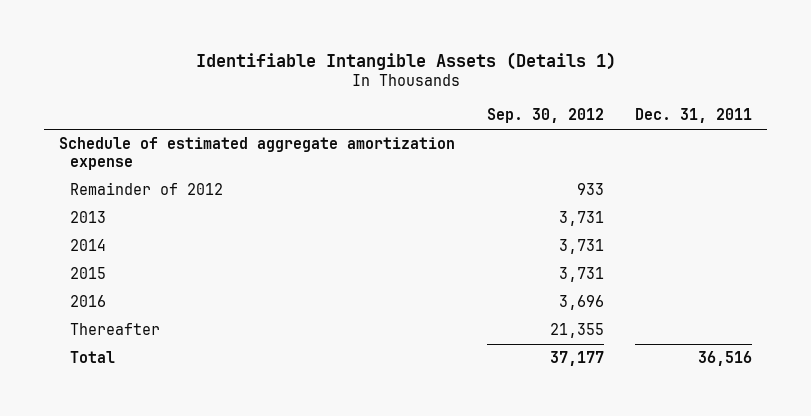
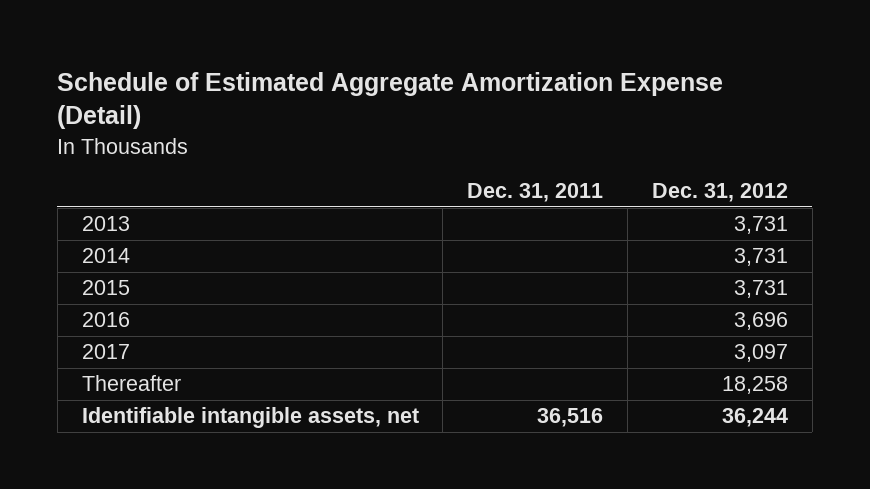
- Identifiable Intangible Assets (Details 1)
+ Schedule of Estimated Aggregate Amortization Expense (Detail)
- | Sep. 30, 2012 | Dec. 31, 2011
+ | Dec. 31, 2011 | Dec. 31, 2012
- Schedule of estimated aggregate amortization expense
- Remainder of 2012 | 933 |
+ 2017 | | 3,097
- Total | 37,177 | 36,516
+ Identifiable intangible assets, net | 36,516 | 36,244

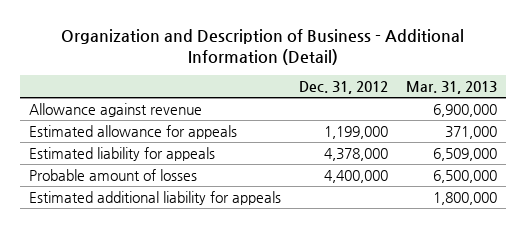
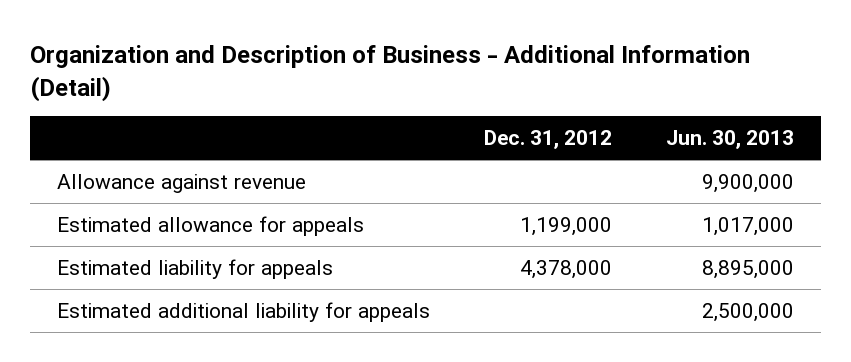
- | Dec. 31, 2012 | Mar. 31, 2013
+ | Dec. 31, 2012 | Jun. 30, 2013
- Probable amount of losses | 4,400,000 | 6,500,000

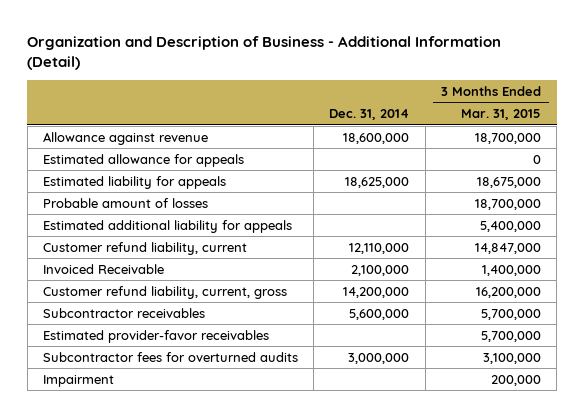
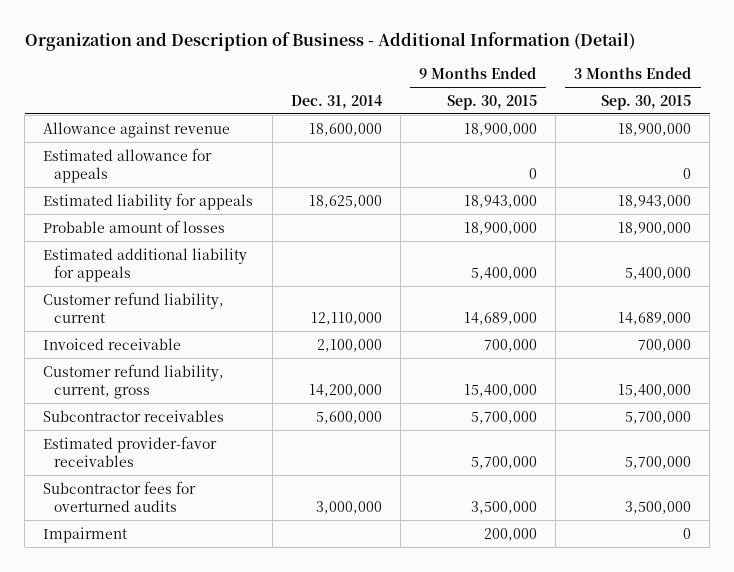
- | Dec. 31, 2014 | 3 Months Ended Mar. 31, 2015
+ | Dec. 31, 2014 | 9 Months Ended Sep. 30, 2015 | 3 Months Ended Sep. 30, 2015
- Invoiced Receivable | 2,100,000 | 1,400,000
+ Invoiced receivable | 2,100,000 | 700,000 | 700,000

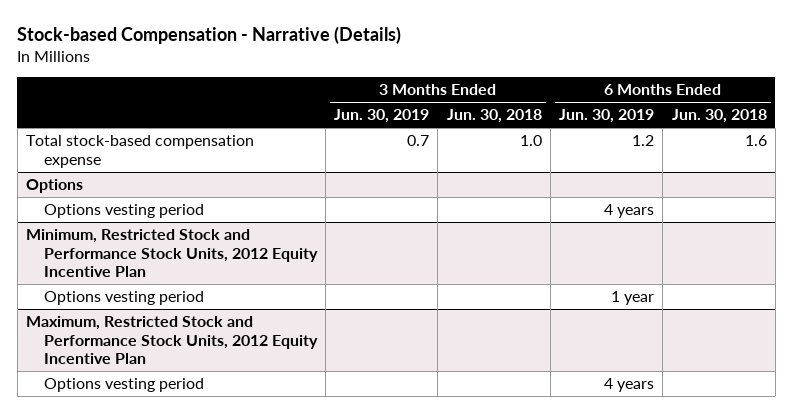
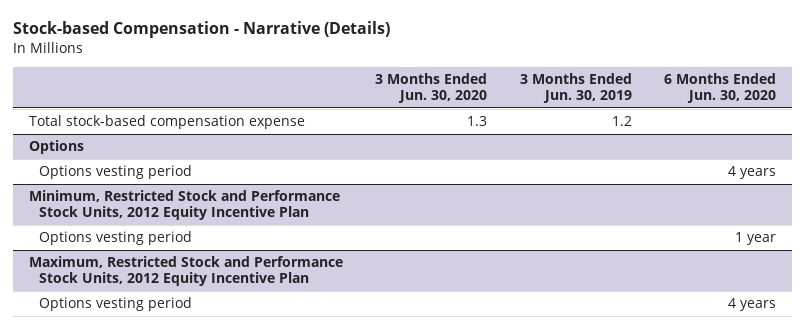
- | 3 Months Ended Jun. 30, 2019 | 3 Months Ended Jun. 30, 2018 | 6 Months Ended Jun. 30, 2019 | 6 Months Ended Jun. 30, 2018
+ | 3 Months Ended Jun. 30, 2020 | 3 Months Ended Jun. 30, 2019 | 6 Months Ended Jun. 30, 2020
- Total stock-based compensation expense | 0.7 | 1.0 | 1.2 | 1.6
+ Total stock-based compensation expense | 1.3 | 1.2 |

